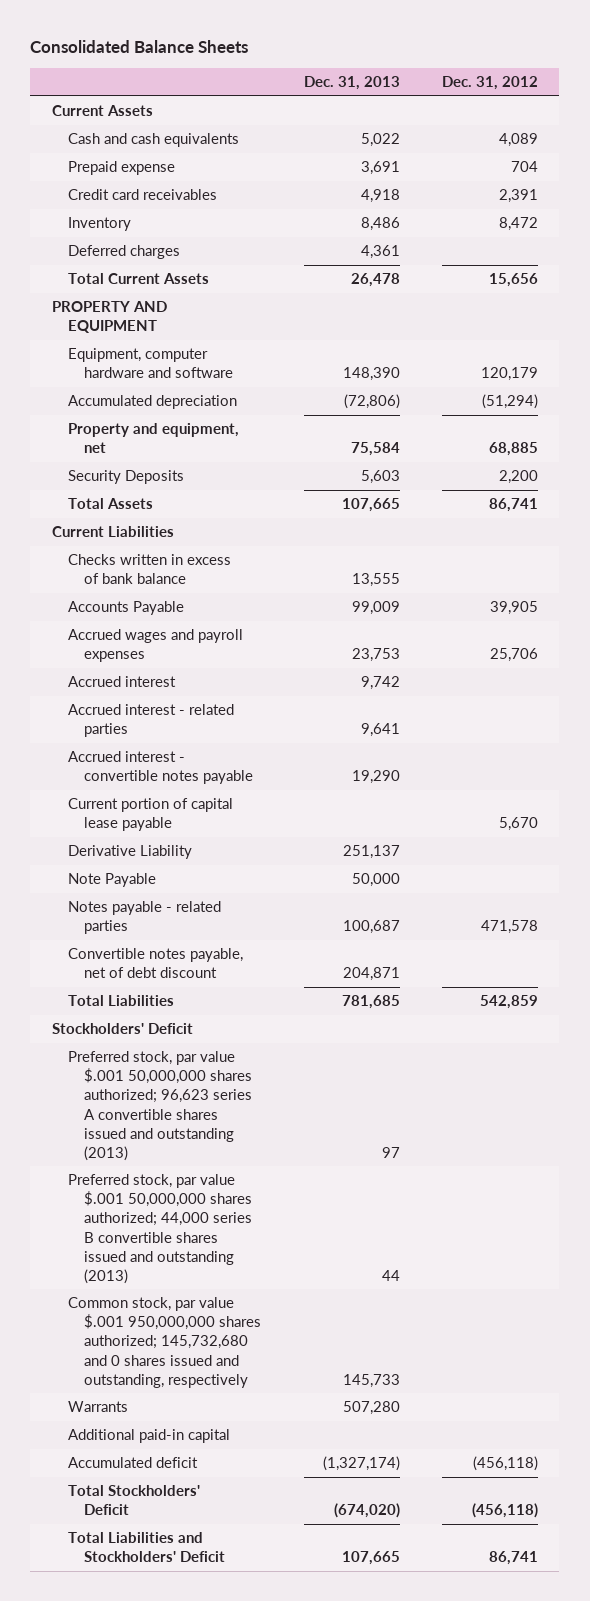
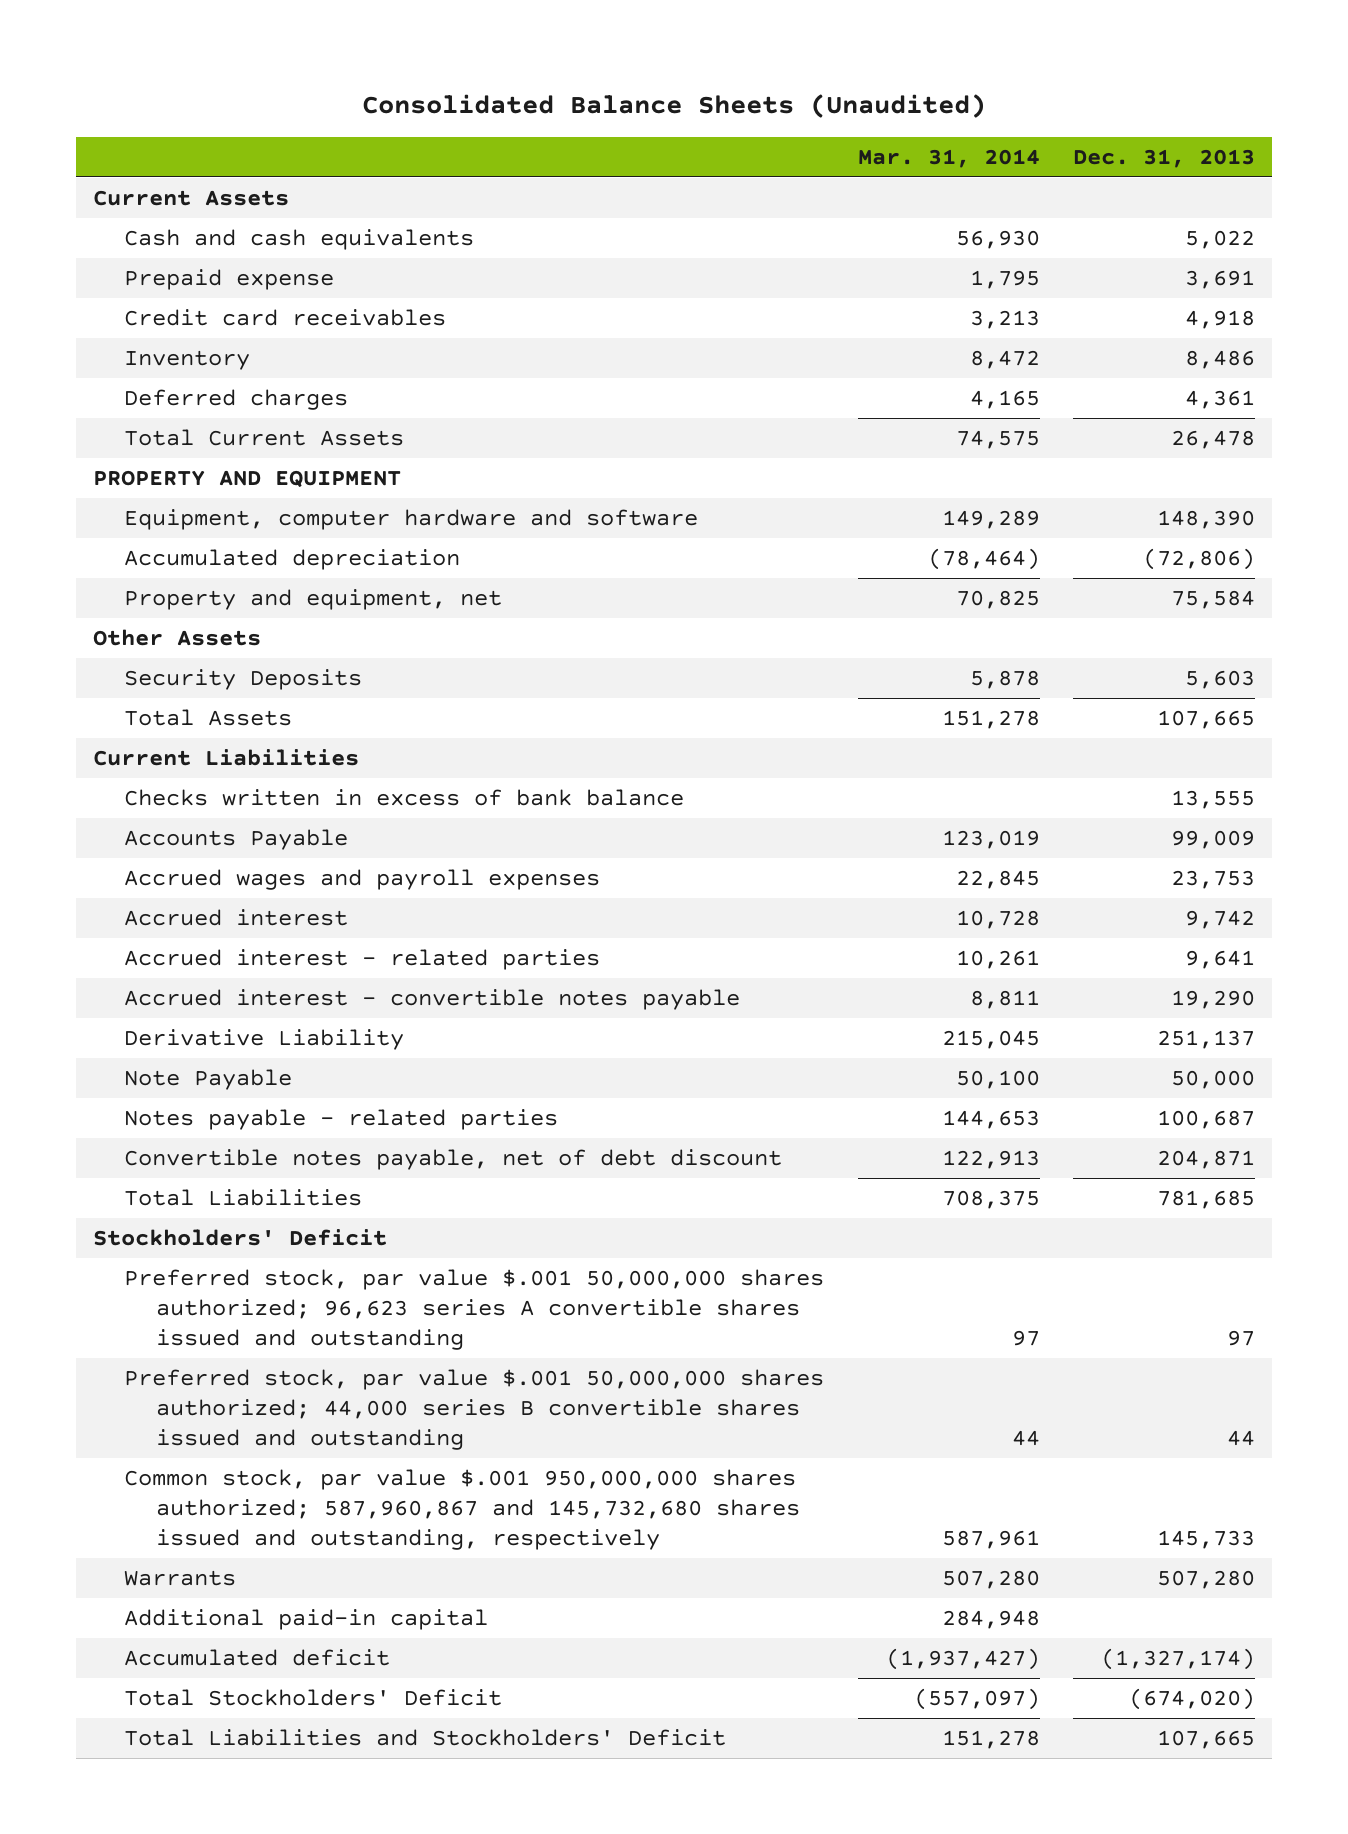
- Consolidated Balance Sheets
+ Consolidated Balance Sheets (Unaudited)
- | Dec. 31, 2013 | Dec. 31, 2012
+ | Mar. 31, 2014 | Dec. 31, 2013
+ Other Assets
- Current portion of capital lease payable | | 5,670
- Preferred stock, par value $.001 50,000,000 shares authorized; 96,623 series A convertible shares issued and outstanding (2013) | 97 |
- Preferred stock, par value $.001 50,000,000 shares authorized; 44,000 series B convertible shares issued and outstanding (2013) | 44 |
- Common stock, par value $.001 950,000,000 shares authorized; 145,732,680 and 0 shares issued and outstanding, respectively | 145,733 |
+ Preferred stock, par value $.001 50,000,000 shares authorized; 96,623 series A convertible shares issued and outstanding | 97 | 97
+ Preferred stock, par value $.001 50,000,000 shares authorized; 44,000 series B convertible shares issued and outstanding | 44 | 44
+ Common stock, par value $.001 950,000,000 shares authorized; 587,960,867 and 145,732,680 shares issued and outstanding, respectively | 587,961 | 145,733

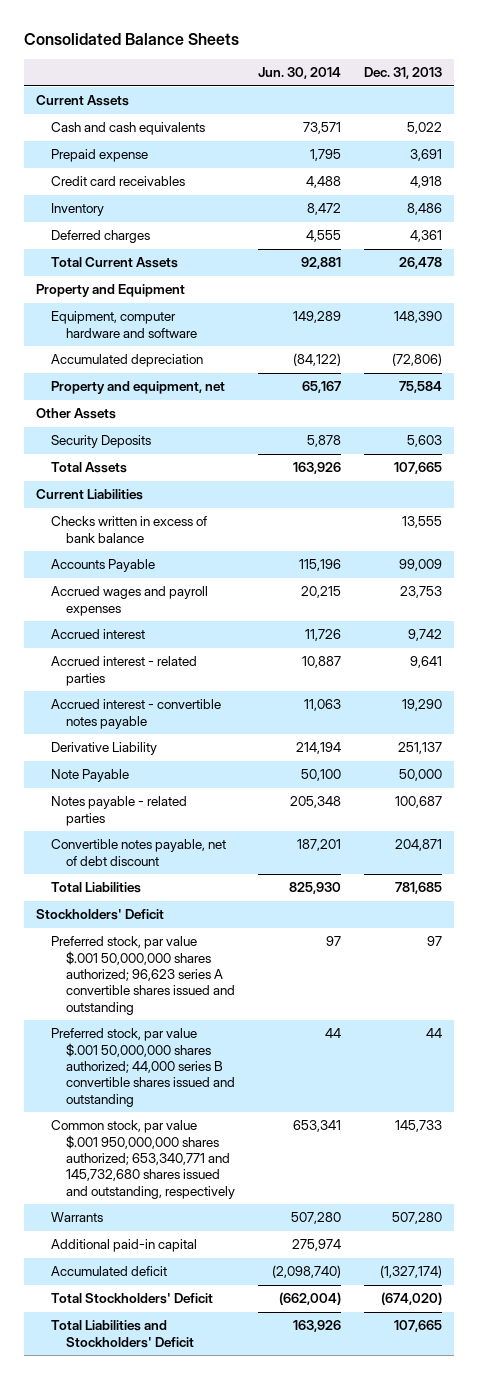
- Consolidated Balance Sheets (Unaudited)
+ Consolidated Balance Sheets
- | Mar. 31, 2014 | Dec. 31, 2013
+ | Jun. 30, 2014 | Dec. 31, 2013
- PROPERTY AND EQUIPMENT
+ Property and Equipment
- Common stock, par value $.001 950,000,000 shares authorized; 587,960,867 and 145,732,680 shares issued and outstanding, respectively | 587,961 | 145,733
+ Common stock, par value $.001 950,000,000 shares authorized; 653,340,771 and 145,732,680 shares issued and outstanding, respectively | 653,341 | 145,733

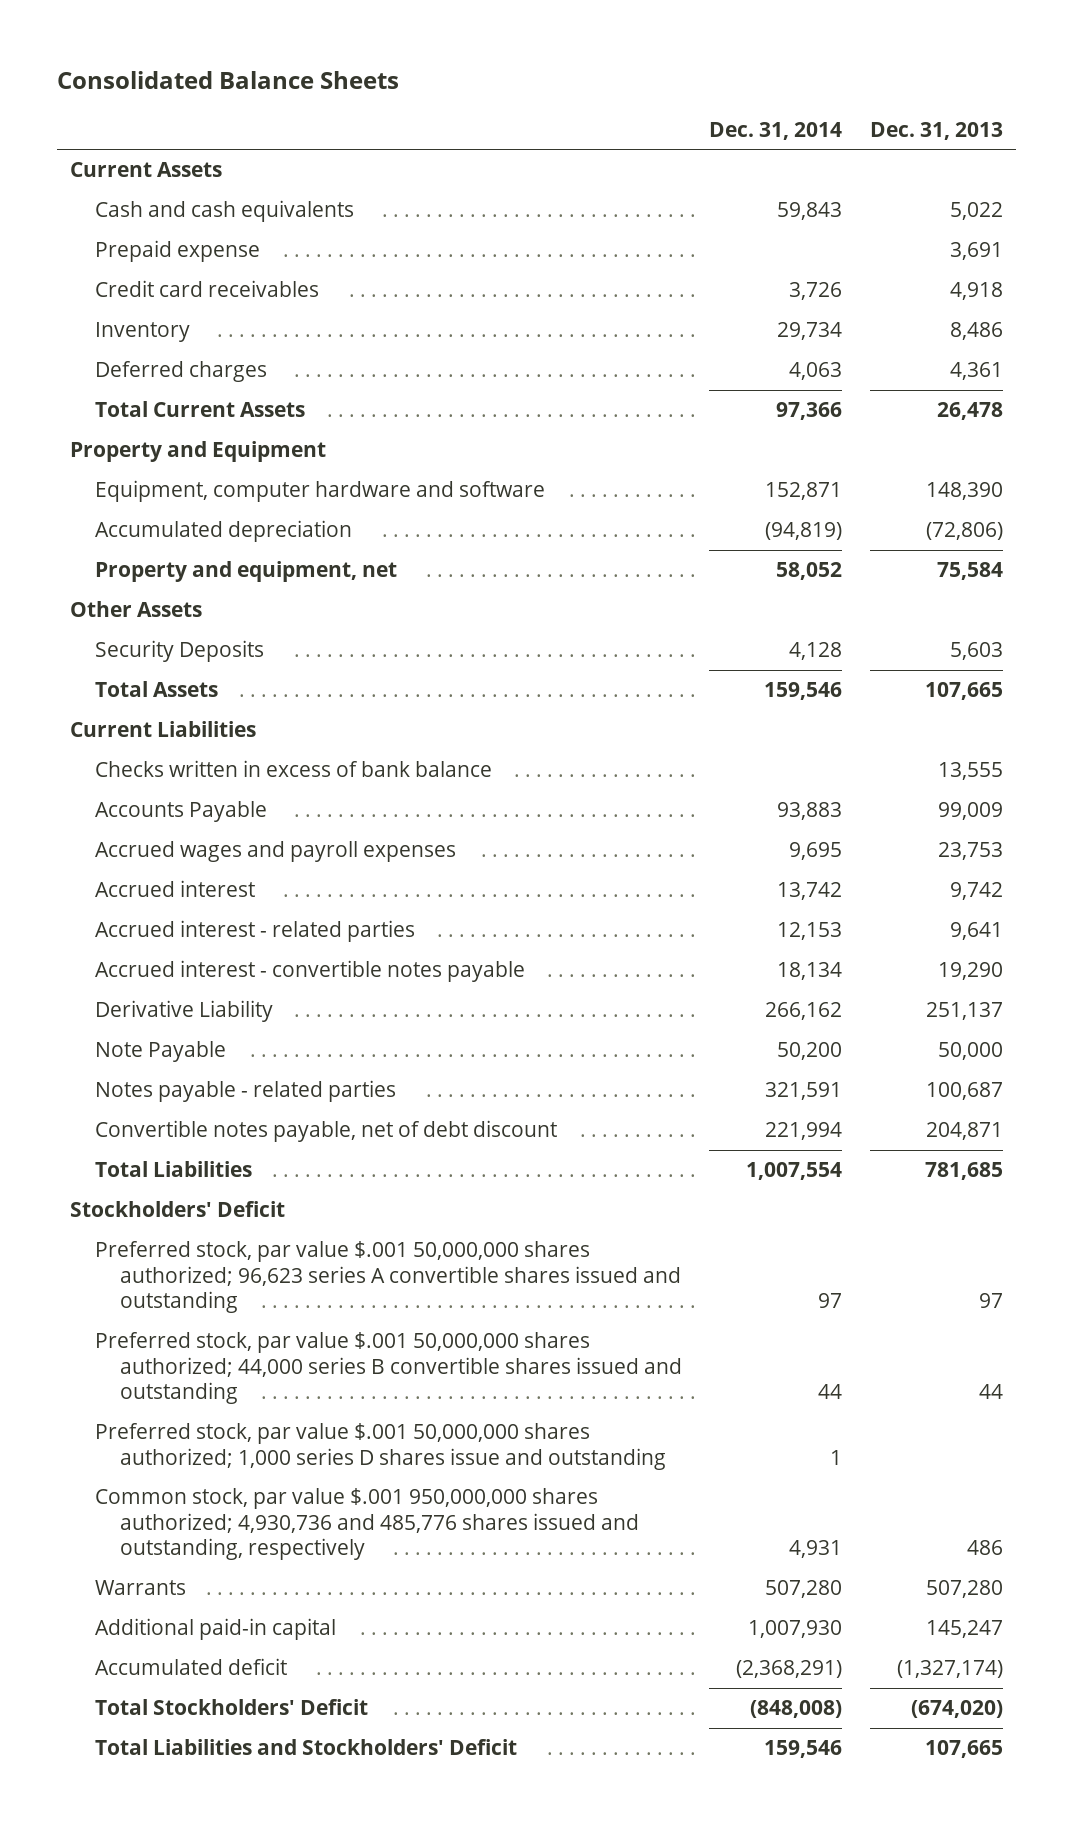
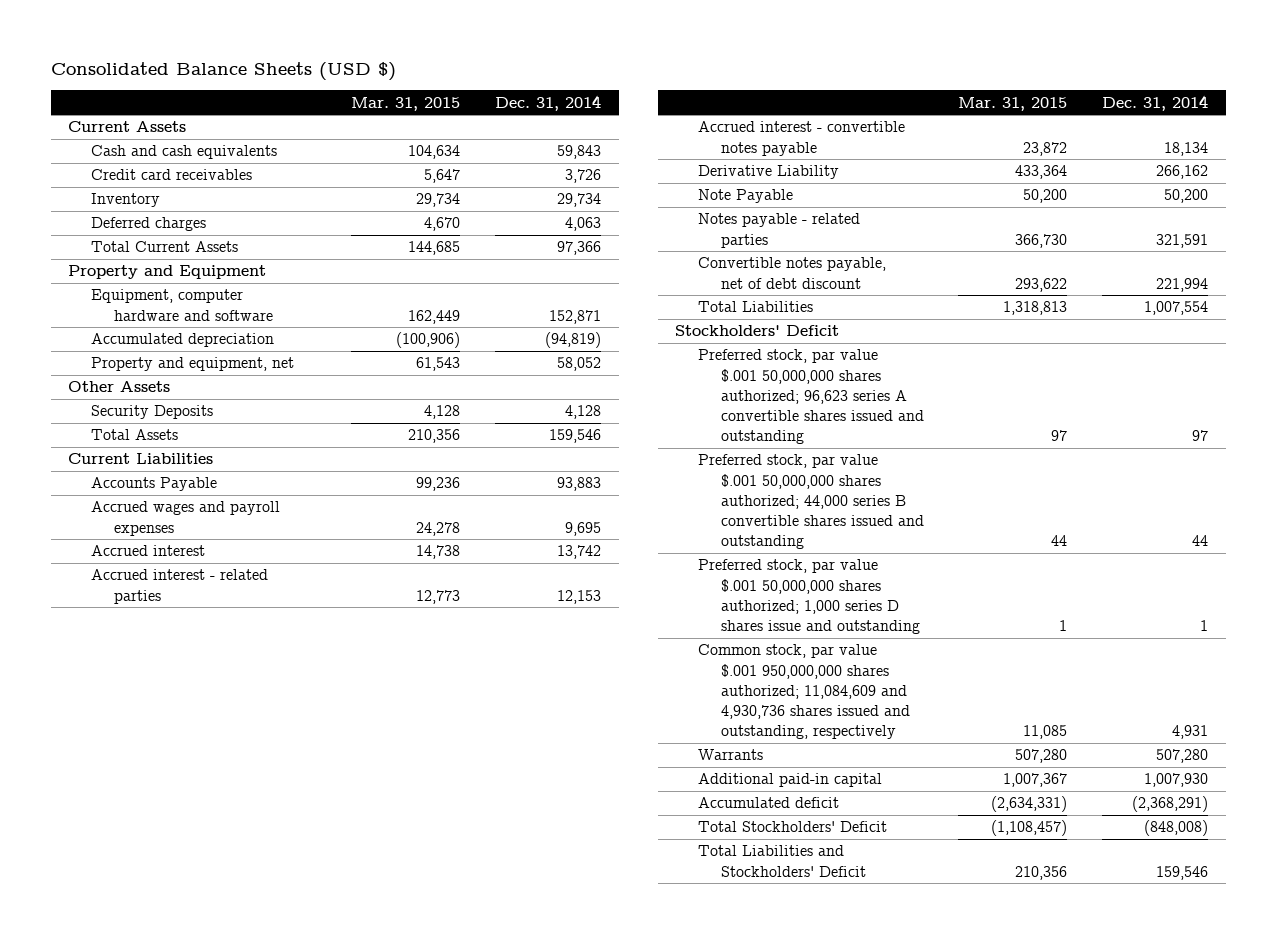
- Consolidated Balance Sheets
+ Consolidated Balance Sheets (USD $)
- | Dec. 31, 2014 | Dec. 31, 2013
+ | Mar. 31, 2015 | Dec. 31, 2014
- Prepaid expense | | 3,691
- Checks written in excess of bank balance | | 13,555
- Common stock, par value $.001 950,000,000 shares authorized; 4,930,736 and 485,776 shares issued and outstanding, respectively | 4,931 | 486
+ Common stock, par value $.001 950,000,000 shares authorized; 11,084,609 and 4,930,736 shares issued and outstanding, respectively | 11,085 | 4,931

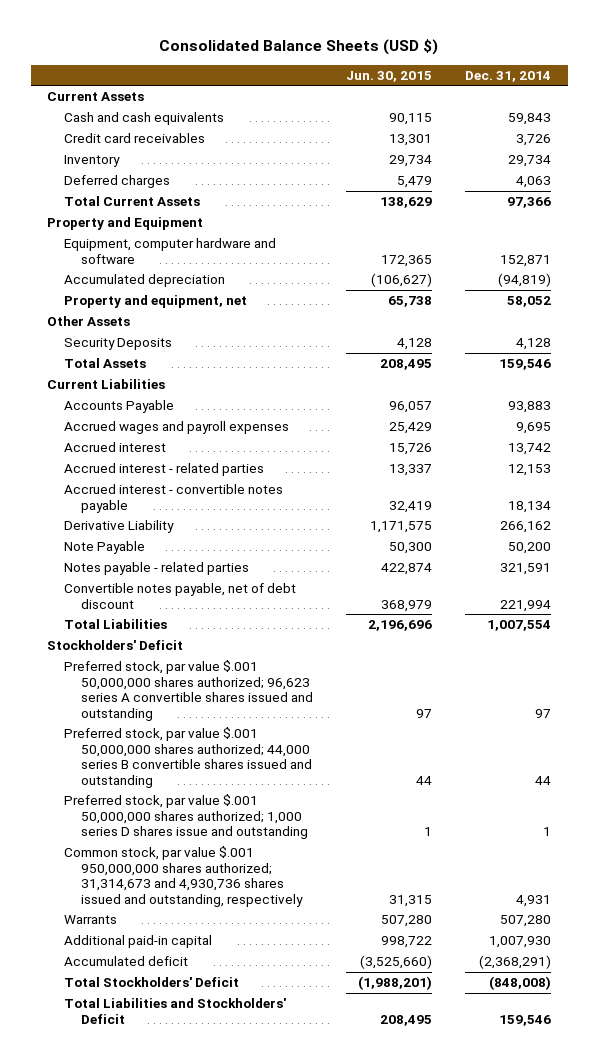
- | Mar. 31, 2015 | Dec. 31, 2014
+ | Jun. 30, 2015 | Dec. 31, 2014
- Common stock, par value $.001 950,000,000 shares authorized; 11,084,609 and 4,930,736 shares issued and outstanding, respectively | 11,085 | 4,931
+ Common stock, par value $.001 950,000,000 shares authorized; 31,314,673 and 4,930,736 shares issued and outstanding, respectively | 31,315 | 4,931

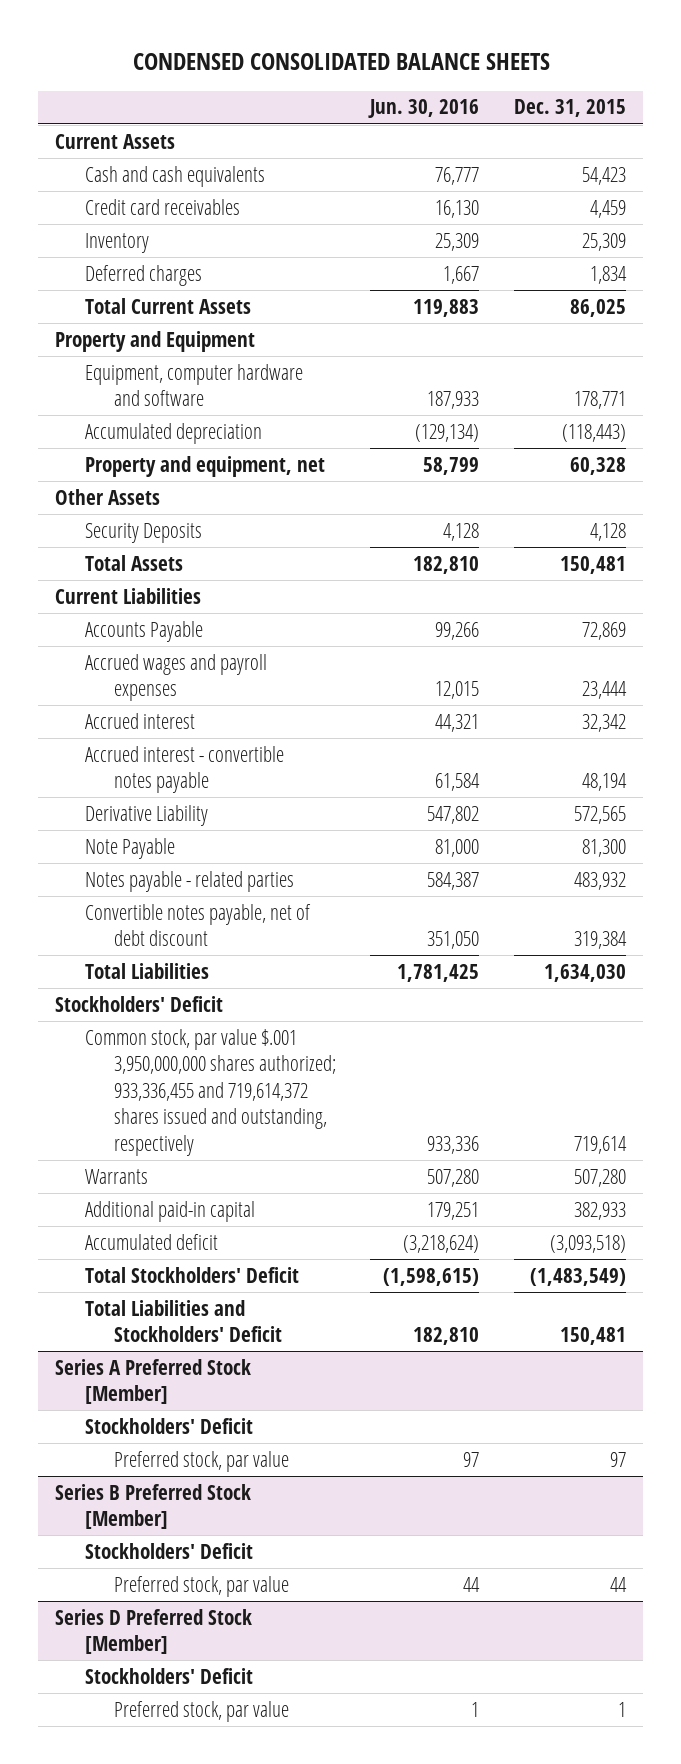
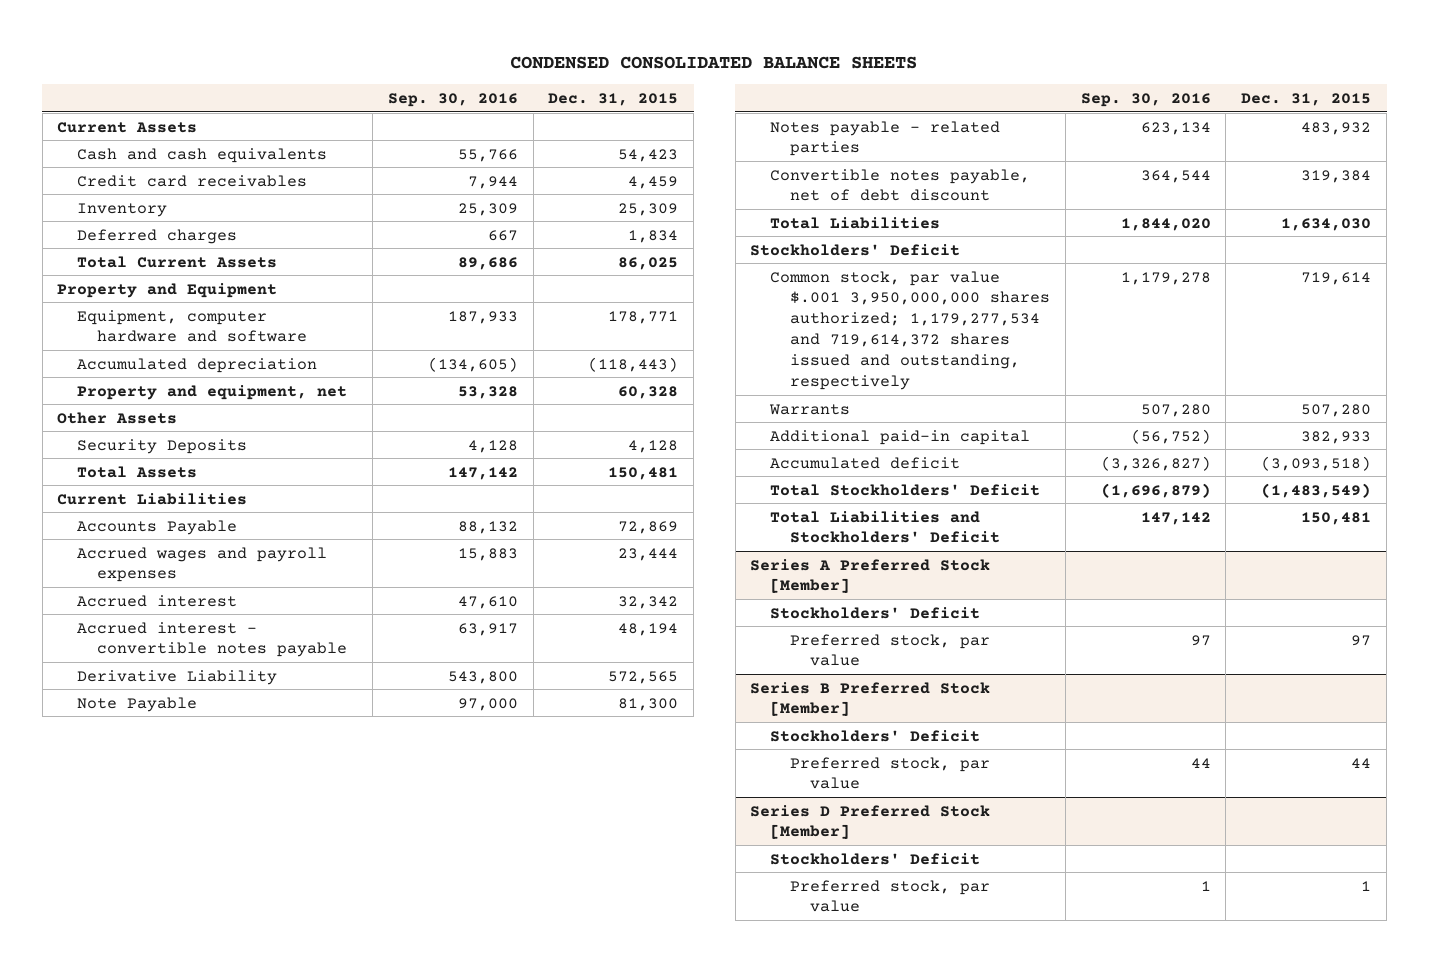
- | Jun. 30, 2016 | Dec. 31, 2015
+ | Sep. 30, 2016 | Dec. 31, 2015
- Common stock, par value $.001 3,950,000,000 shares authorized; 933,336,455 and 719,614,372 shares issued and outstanding, respectively | 933,336 | 719,614
+ Common stock, par value $.001 3,950,000,000 shares authorized; 1,179,277,534 and 719,614,372 shares issued and outstanding, respectively | 1,179,278 | 719,614

